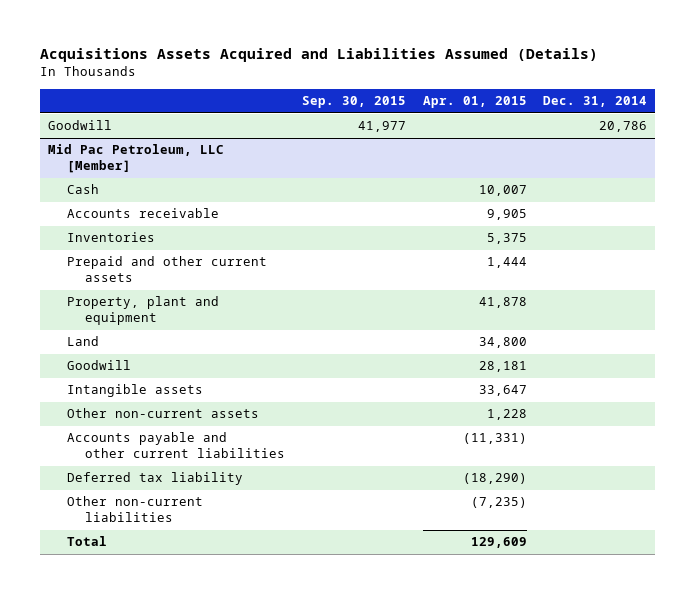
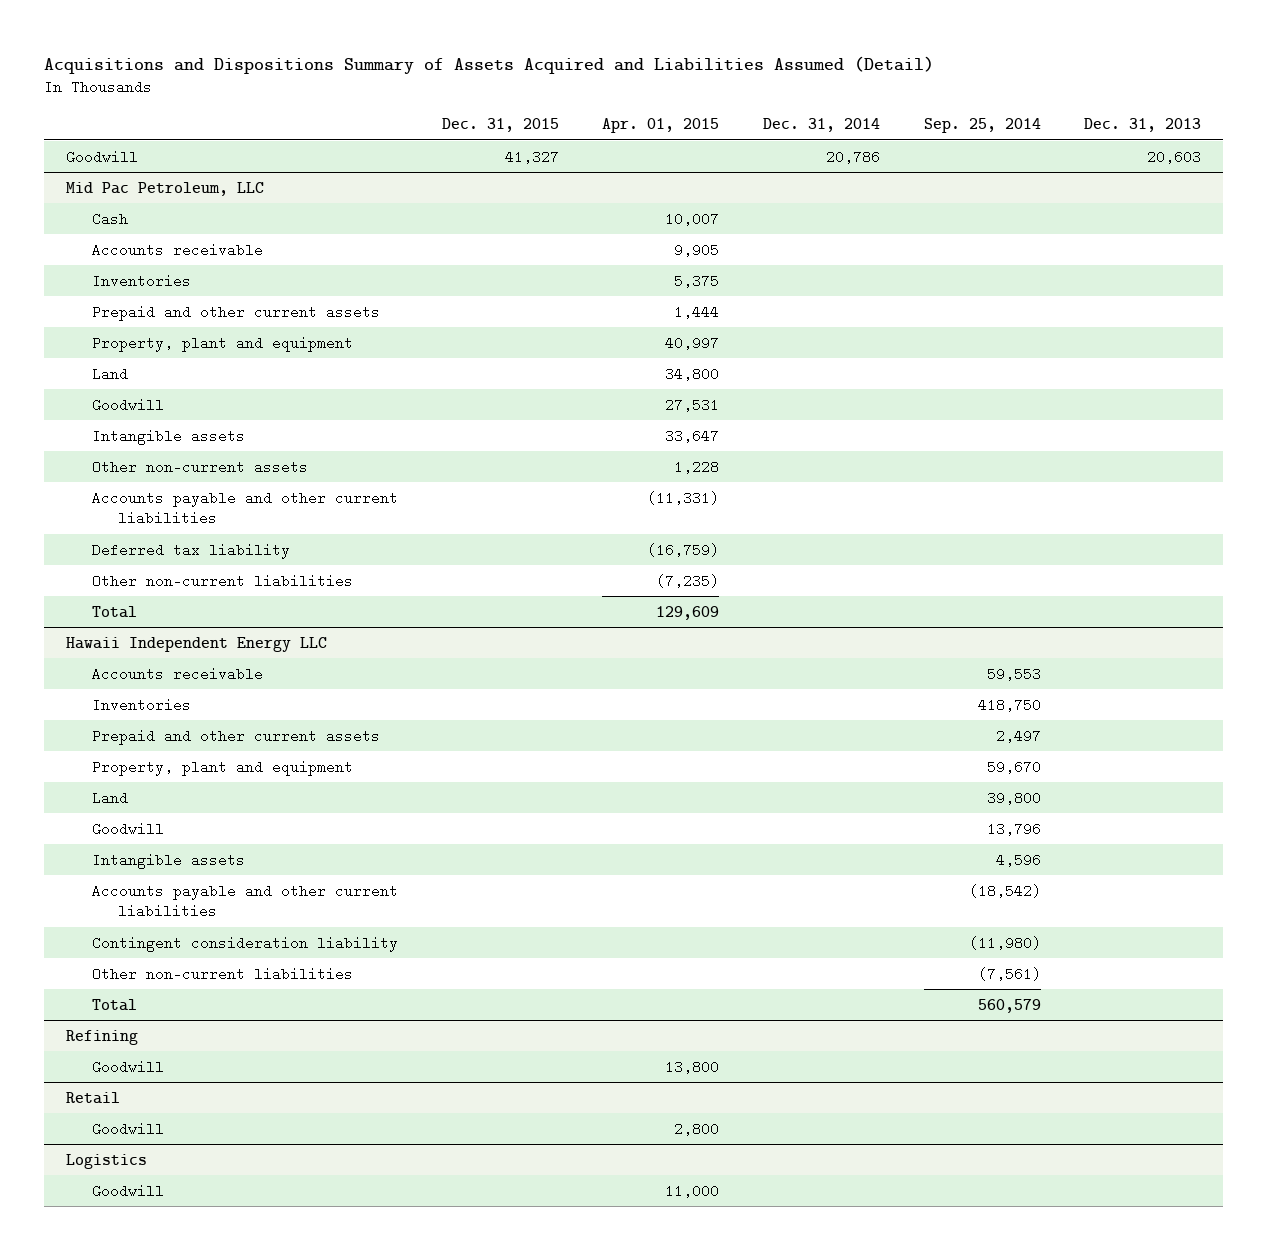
- Acquisitions Assets Acquired and Liabilities Assumed (Details)
+ Acquisitions and Dispositions Summary of Assets Acquired and Liabilities Assumed (Detail)
- | Sep. 30, 2015 | Apr. 01, 2015 | Dec. 31, 2014
+ | Dec. 31, 2015 | Apr. 01, 2015 | Dec. 31, 2014 | Sep. 25, 2014 | Dec. 31, 2013
- Mid Pac Petroleum, LLC [Member]
+ Mid Pac Petroleum, LLC
- Property, plant and equipment | | 41,878 |
+ Property, plant and equipment | | 40,997 | | |
- Goodwill | | 28,181 |
+ Goodwill | | 27,531 | | |
- Deferred tax liability | | (18,290) |
+ Deferred tax liability | | (16,759) | | |
+ Hawaii Independent Energy LLC
+ Accounts receivable | | | | 59,553 |
+ Inventories | | | | 418,750 |
+ Prepaid and other current assets | | | | 2,497 |
+ Property, plant and equipment | | | | 59,670 |
+ Land | | | | 39,800 |
+ Goodwill | | | | 13,796 |
+ Intangible assets | | | | 4,596 |
+ Accounts payable and other current liabilities | | | | (18,542) |
+ Contingent consideration liability | | | | (11,980) |
+ Other non-current liabilities | | | | (7,561) |
+ Total | | | | 560,579 |
+ Refining
+ Goodwill | | 13,800 | | |
+ Retail
+ Goodwill | | 2,800 | | |
+ Logistics
+ Goodwill | | 11,000 | | |

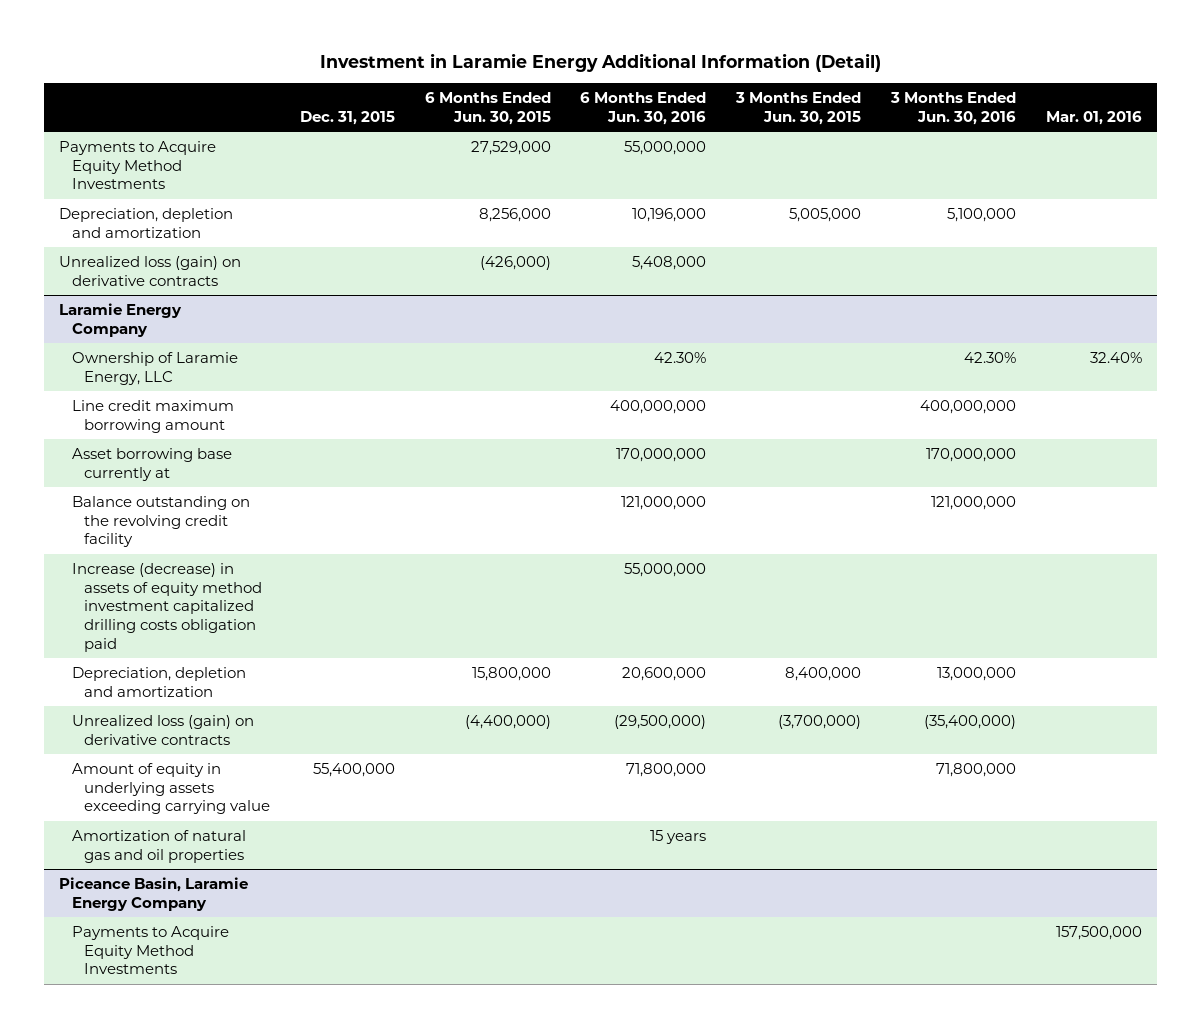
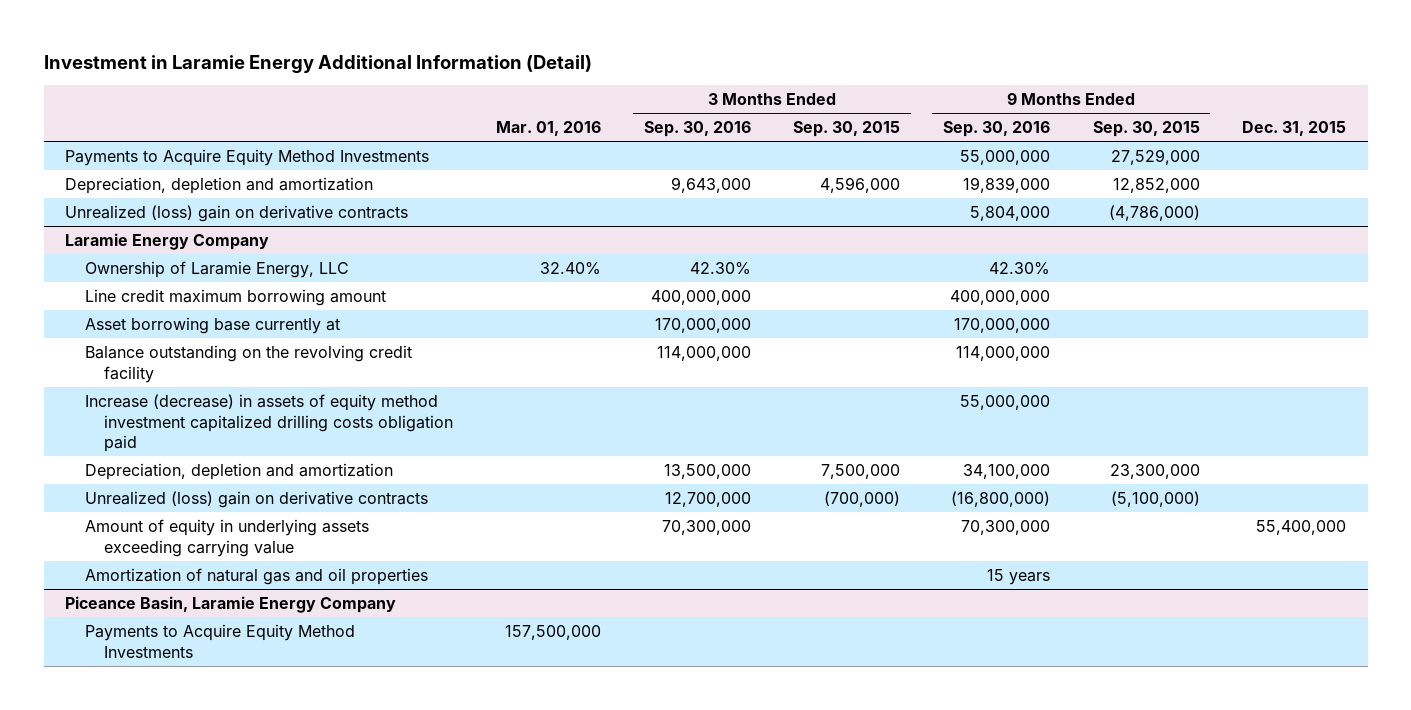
- | Dec. 31, 2015 | 6 Months Ended Jun. 30, 2015 | 6 Months Ended Jun. 30, 2016 | 3 Months Ended Jun. 30, 2015 | 3 Months Ended Jun. 30, 2016 | Mar. 01, 2016
+ | Mar. 01, 2016 | 3 Months Ended Sep. 30, 2016 | 3 Months Ended Sep. 30, 2015 | 9 Months Ended Sep. 30, 2016 | 9 Months Ended Sep. 30, 2015 | Dec. 31, 2015
- Unrealized loss (gain) on derivative contracts | | (426,000) | 5,408,000 | | |
+ Unrealized (loss) gain on derivative contracts | | | | 5,804,000 | (4,786,000) |
@ Laramie Energy Company
- Unrealized loss (gain) on derivative contracts | | (4,400,000) | (29,500,000) | (3,700,000) | (35,400,000) |
+ Unrealized (loss) gain on derivative contracts | | 12,700,000 | (700,000) | (16,800,000) | (5,100,000) |

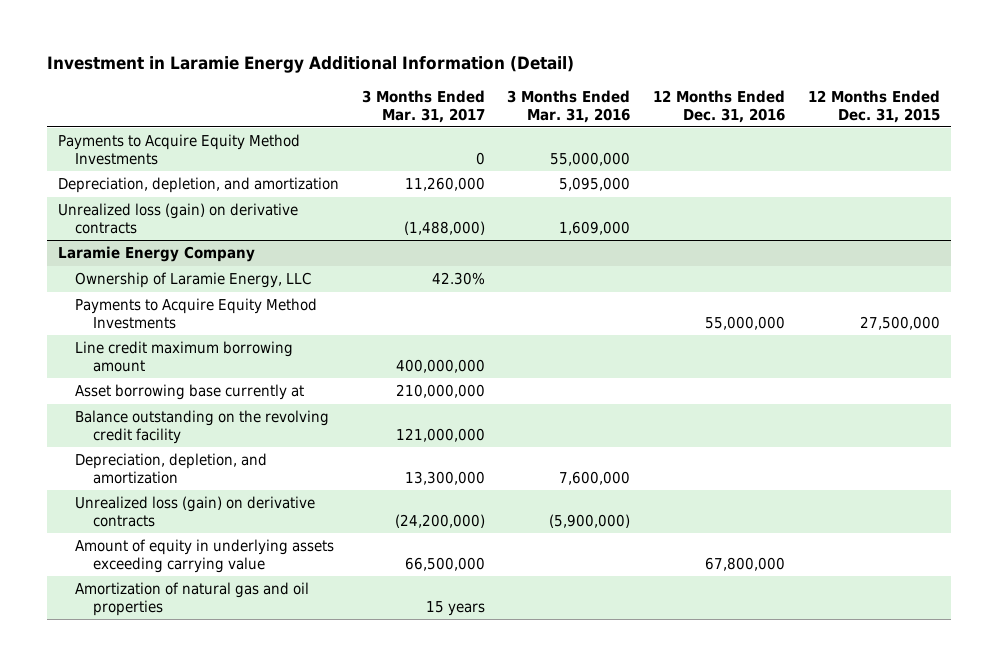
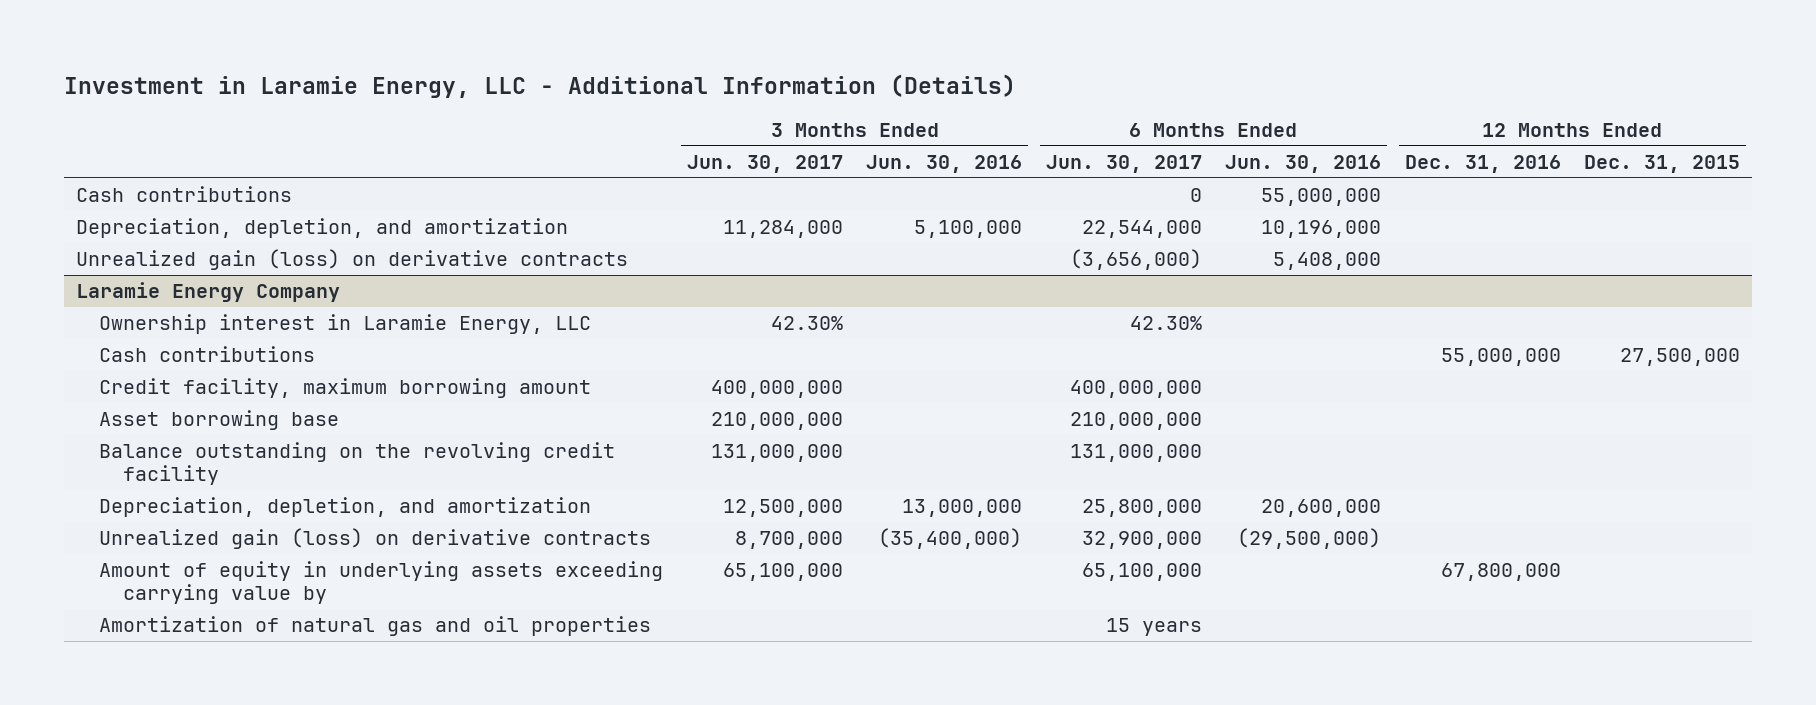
- Investment in Laramie Energy Additional Information (Detail)
+ Investment in Laramie Energy, LLC - Additional Information (Details)
- | 3 Months Ended Mar. 31, 2017 | 3 Months Ended Mar. 31, 2016 | 12 Months Ended Dec. 31, 2016 | 12 Months Ended Dec. 31, 2015
+ | 3 Months Ended Jun. 30, 2017 | 3 Months Ended Jun. 30, 2016 | 6 Months Ended Jun. 30, 2017 | 6 Months Ended Jun. 30, 2016 | 12 Months Ended Dec. 31, 2016 | 12 Months Ended Dec. 31, 2015
- Payments to Acquire Equity Method Investments | 0 | 55,000,000 | |
+ Cash contributions | | | 0 | 55,000,000 | |
- Unrealized loss (gain) on derivative contracts | (1,488,000) | 1,609,000 | |
+ Unrealized gain (loss) on derivative contracts | | | (3,656,000) | 5,408,000 | |
@ Laramie Energy Company
- Ownership of Laramie Energy, LLC | 42.30% | | |
- Payments to Acquire Equity Method Investments | | | 55,000,000 | 27,500,000
- Line credit maximum borrowing amount | 400,000,000 | | |
- Asset borrowing base currently at | 210,000,000 | | |
+ Ownership interest in Laramie Energy, LLC | 42.30% | | 42.30% | | |
+ Cash contributions | | | | | 55,000,000 | 27,500,000
+ Credit facility, maximum borrowing amount | 400,000,000 | | 400,000,000 | | |
+ Asset borrowing base | 210,000,000 | | 210,000,000 | | |
- Unrealized loss (gain) on derivative contracts | (24,200,000) | (5,900,000) | |
- Amount of equity in underlying assets exceeding carrying value | 66,500,000 | | 67,800,000 |
+ Unrealized gain (loss) on derivative contracts | 8,700,000 | (35,400,000) | 32,900,000 | (29,500,000) | |
+ Amount of equity in underlying assets exceeding carrying value by | 65,100,000 | | 65,100,000 | | 67,800,000 |

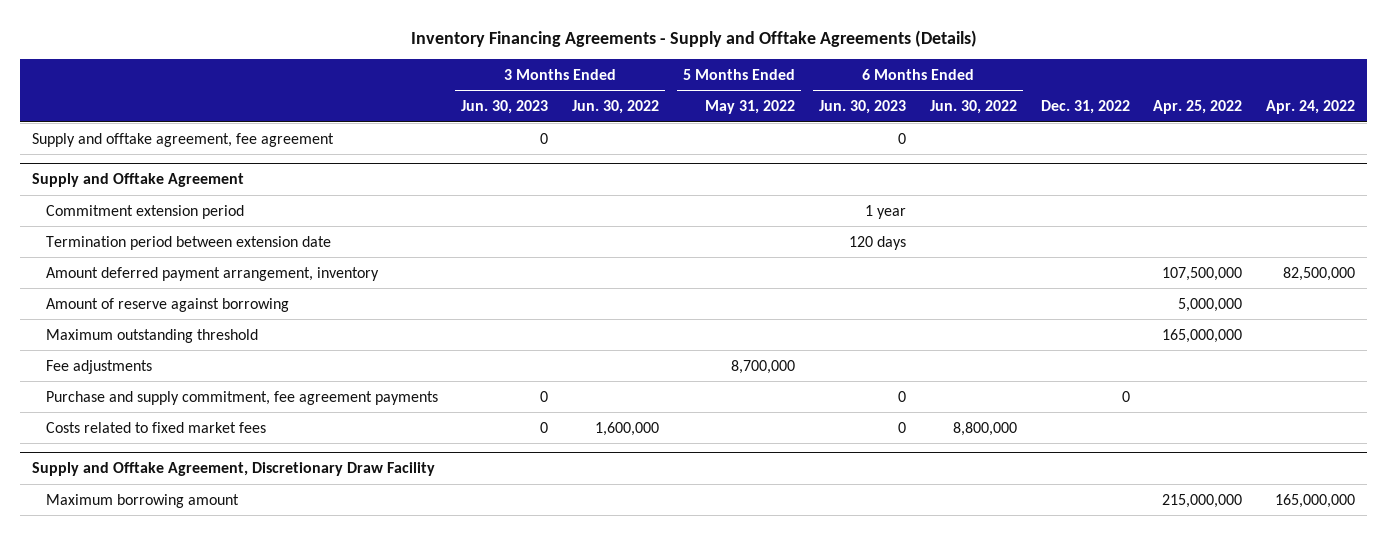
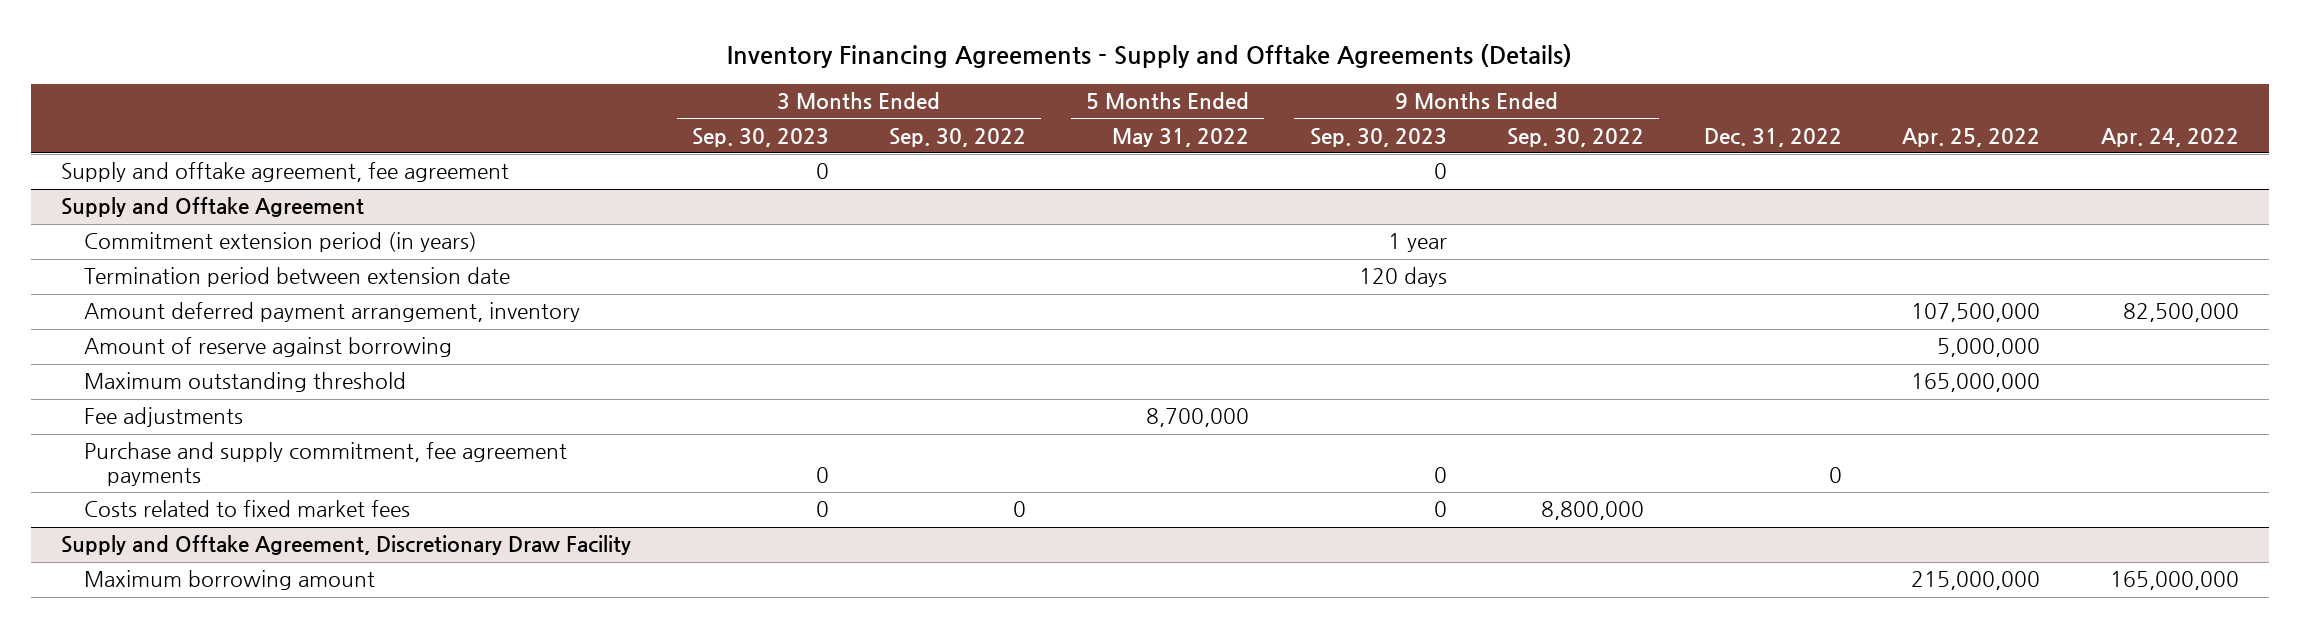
- | 3 Months Ended Jun. 30, 2023 | 3 Months Ended Jun. 30, 2022 | 5 Months Ended May 31, 2022 | 6 Months Ended Jun. 30, 2023 | 6 Months Ended Jun. 30, 2022 | Dec. 31, 2022 | Apr. 25, 2022 | Apr. 24, 2022
+ | 3 Months Ended Sep. 30, 2023 | 3 Months Ended Sep. 30, 2022 | 5 Months Ended May 31, 2022 | 9 Months Ended Sep. 30, 2023 | 9 Months Ended Sep. 30, 2022 | Dec. 31, 2022 | Apr. 25, 2022 | Apr. 24, 2022
@ Supply and Offtake Agreement
- Commitment extension period | | | | 1 year | | | |
+ Commitment extension period (in years) | | | | 1 year | | | |

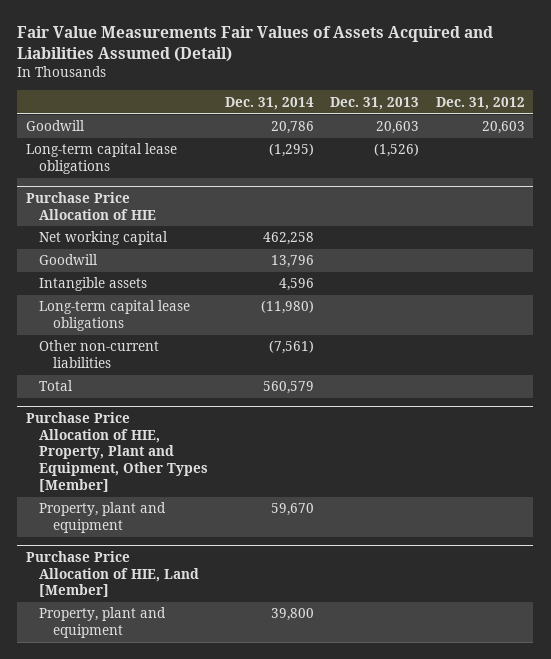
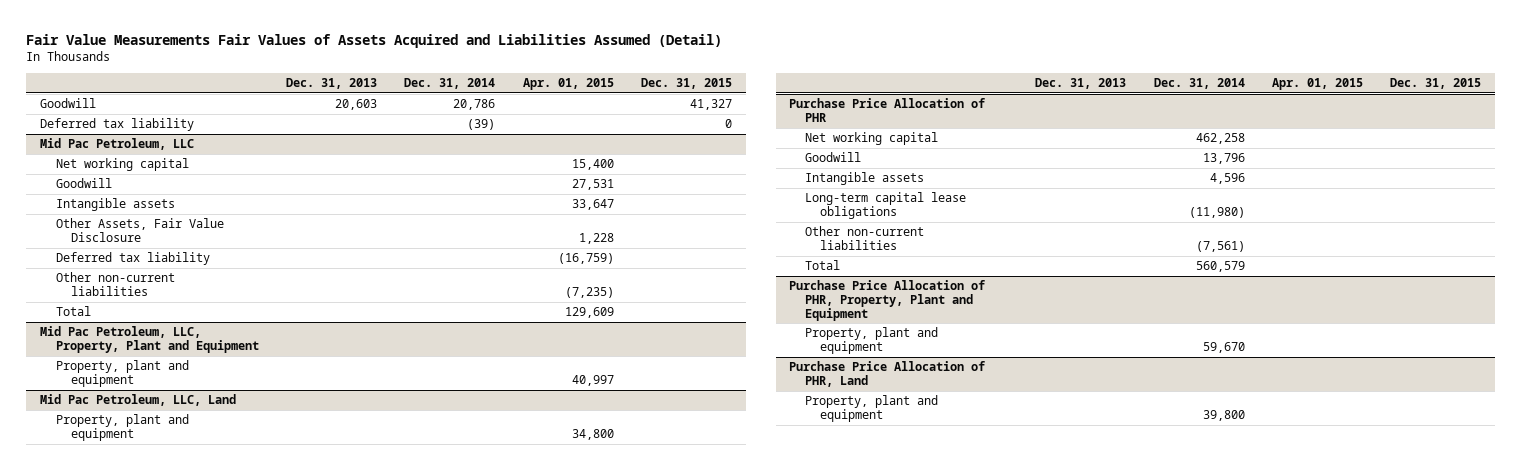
- | Dec. 31, 2014 | Dec. 31, 2013 | Dec. 31, 2012
+ | Dec. 31, 2013 | Dec. 31, 2014 | Apr. 01, 2015 | Dec. 31, 2015
- Long-term capital lease obligations | (1,295) | (1,526) |
- Purchase Price Allocation of HIE
+ Deferred tax liability | | (39) | | 0
+ Mid Pac Petroleum, LLC
+ Net working capital | | | 15,400 |
+ Goodwill | | | 27,531 |
+ Intangible assets | | | 33,647 |
+ Other Assets, Fair Value Disclosure | | | 1,228 |
+ Deferred tax liability | | | (16,759) |
+ Other non-current liabilities | | | (7,235) |
+ Total | | | 129,609 |
+ Mid Pac Petroleum, LLC, Property, Plant and Equipment
+ Property, plant and equipment | | | 40,997 |
+ Mid Pac Petroleum, LLC, Land
+ Property, plant and equipment | | | 34,800 |
+ Purchase Price Allocation of PHR
- Purchase Price Allocation of HIE, Property, Plant and Equipment, Other Types [Member]
+ Purchase Price Allocation of PHR, Property, Plant and Equipment
- Purchase Price Allocation of HIE, Land [Member]
+ Purchase Price Allocation of PHR, Land

